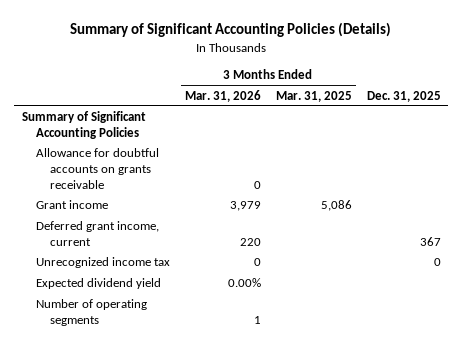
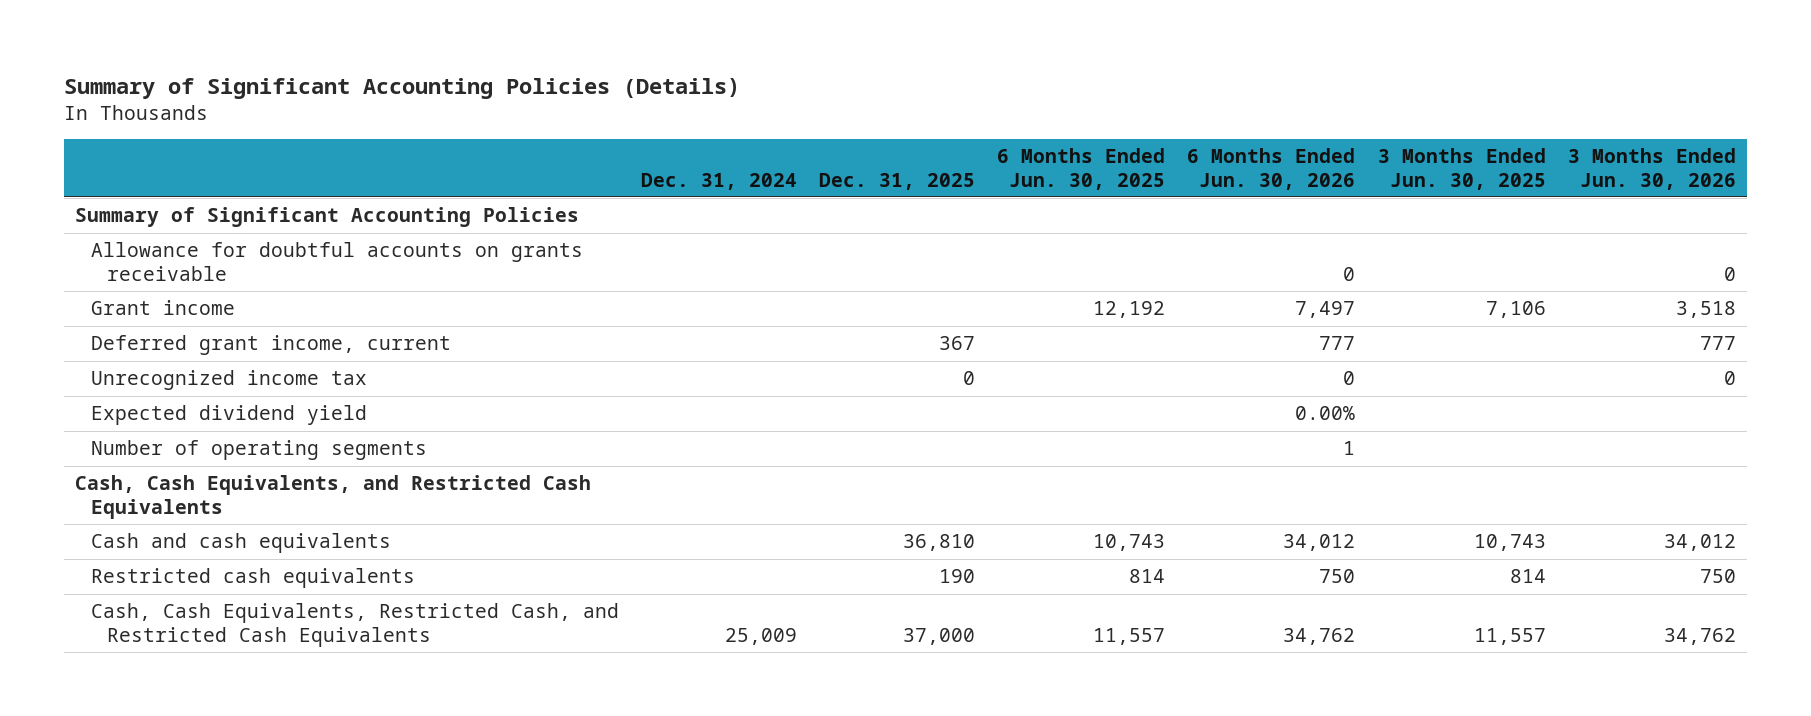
- | 3 Months Ended Mar. 31, 2026 | 3 Months Ended Mar. 31, 2025 | Dec. 31, 2025
+ | Dec. 31, 2024 | Dec. 31, 2025 | 6 Months Ended Jun. 30, 2025 | 6 Months Ended Jun. 30, 2026 | 3 Months Ended Jun. 30, 2025 | 3 Months Ended Jun. 30, 2026
+ Cash, Cash Equivalents, and Restricted Cash Equivalents
+ Cash and cash equivalents | | 36,810 | 10,743 | 34,012 | 10,743 | 34,012
+ Restricted cash equivalents | | 190 | 814 | 750 | 814 | 750
+ Cash, Cash Equivalents, Restricted Cash, and Restricted Cash Equivalents | 25,009 | 37,000 | 11,557 | 34,762 | 11,557 | 34,762

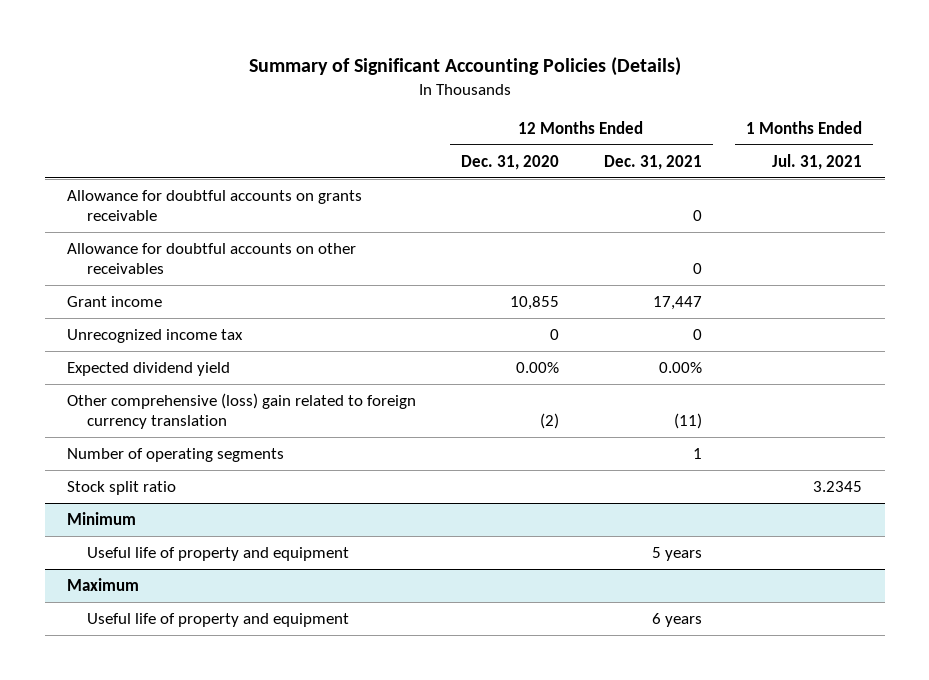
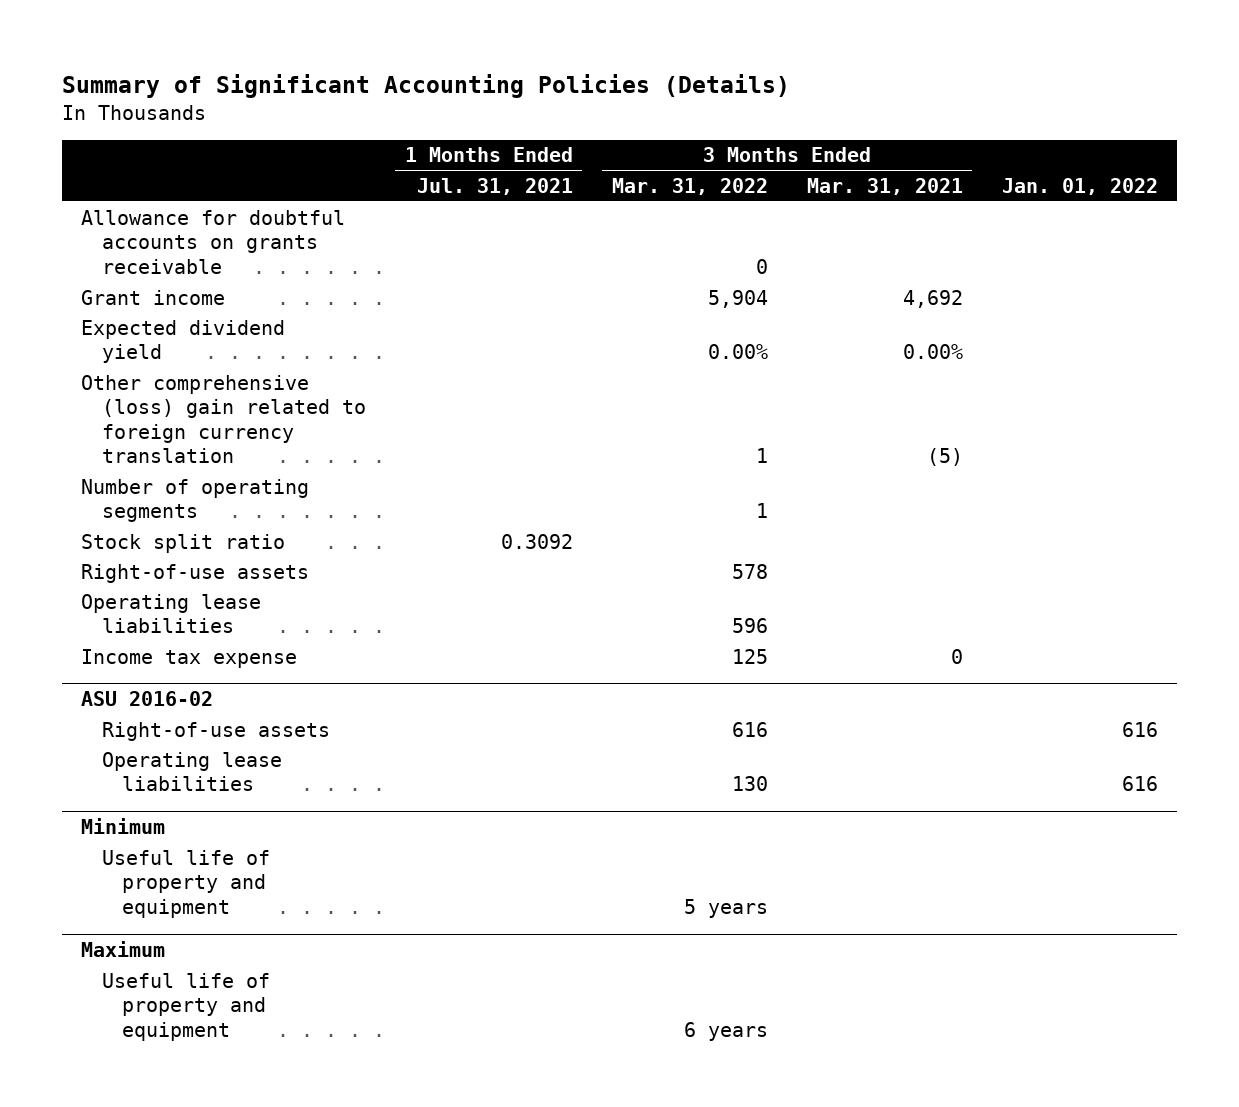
- | 12 Months Ended Dec. 31, 2020 | 12 Months Ended Dec. 31, 2021 | 1 Months Ended Jul. 31, 2021
+ | 1 Months Ended Jul. 31, 2021 | 3 Months Ended Mar. 31, 2022 | 3 Months Ended Mar. 31, 2021 | Jan. 01, 2022
- Allowance for doubtful accounts on other receivables | | 0 |
- Unrecognized income tax | 0 | 0 |
- Stock split ratio | | | 3.2345
+ Stock split ratio | 0.3092 | | |
+ Right-of-use assets | | 578 | |
+ Operating lease liabilities | | 596 | |
+ Income tax expense | | 125 | 0 |
+ ASU 2016-02
+ Right-of-use assets | | 616 | | 616
+ Operating lease liabilities | | 130 | | 616

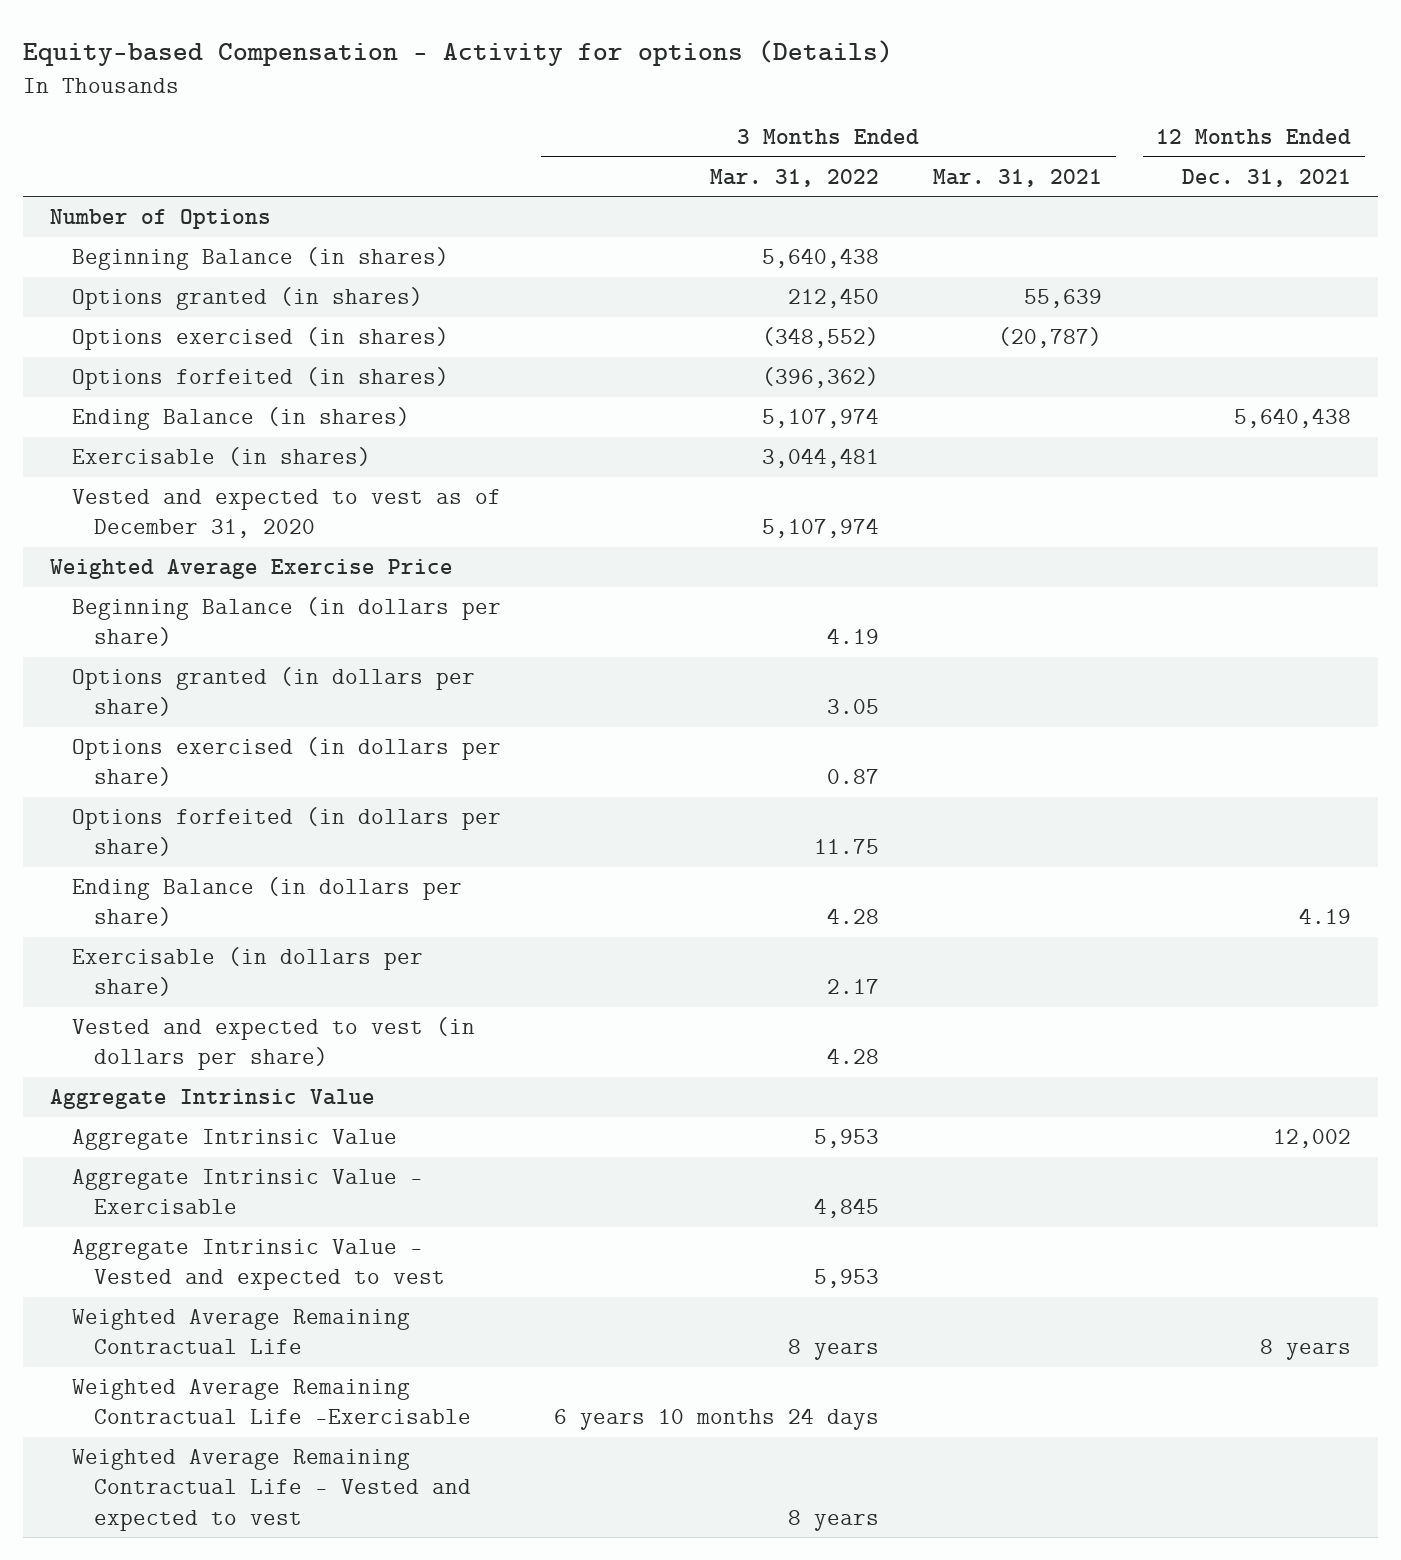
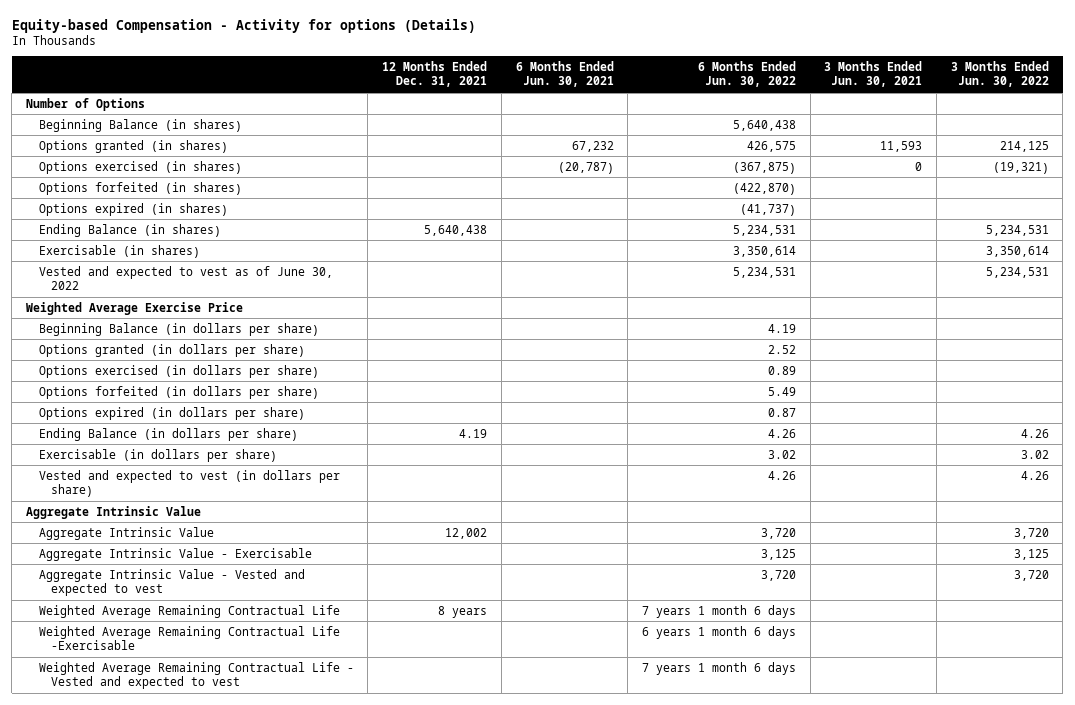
- | 3 Months Ended Mar. 31, 2022 | 3 Months Ended Mar. 31, 2021 | 12 Months Ended Dec. 31, 2021
+ | 12 Months Ended Dec. 31, 2021 | 6 Months Ended Jun. 30, 2021 | 6 Months Ended Jun. 30, 2022 | 3 Months Ended Jun. 30, 2021 | 3 Months Ended Jun. 30, 2022
+ Options expired (in shares) | | | (41,737) | |
- Vested and expected to vest as of December 31, 2020 | 5,107,974 | |
+ Vested and expected to vest as of June 30, 2022 | | | 5,234,531 | | 5,234,531
+ Options expired (in dollars per share) | | | 0.87 | |

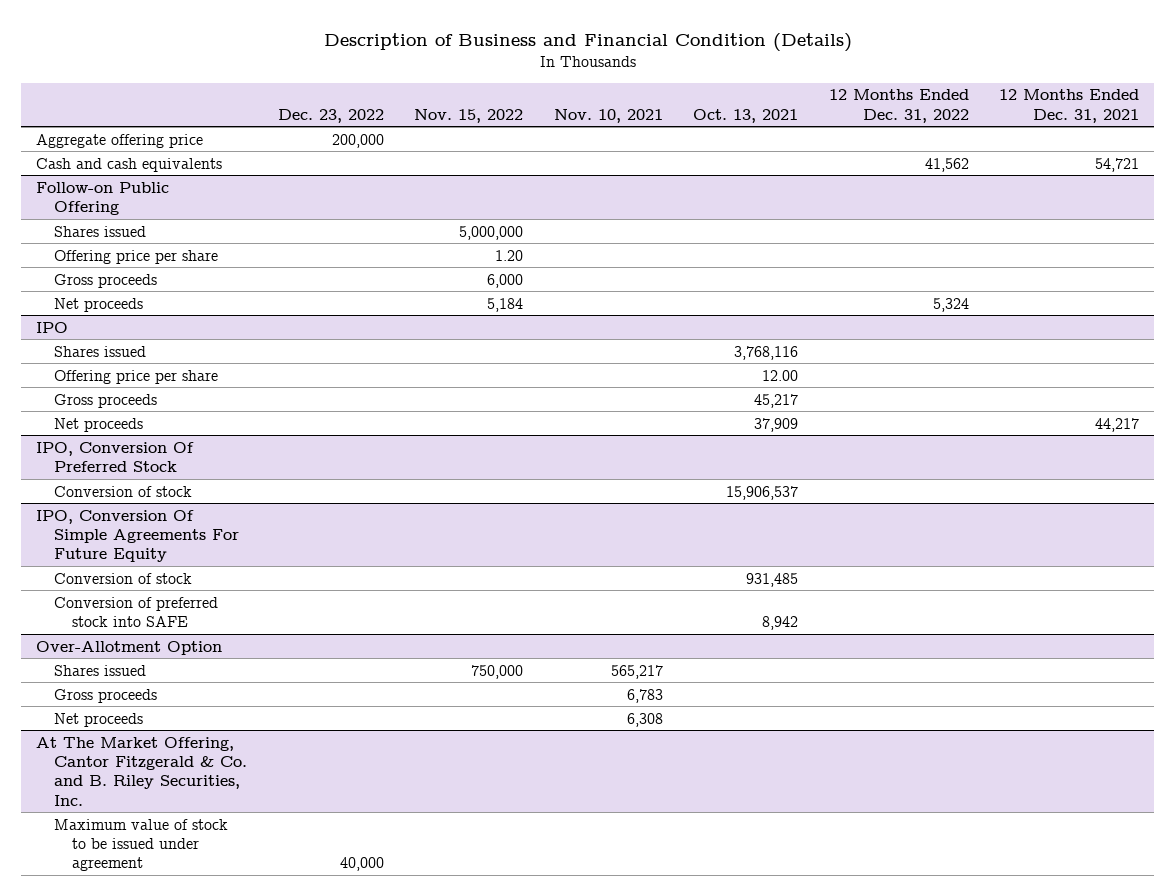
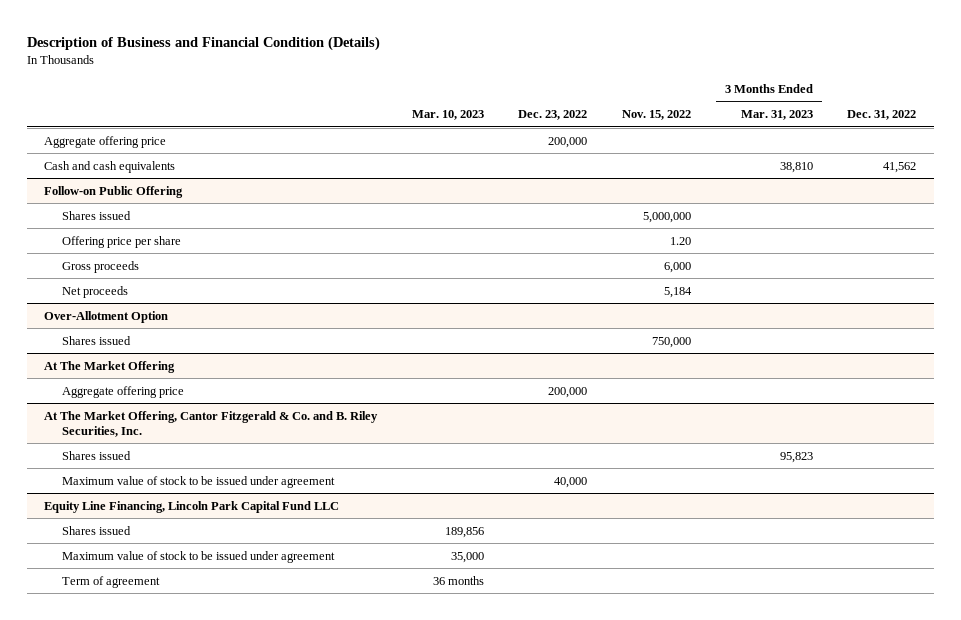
- | Dec. 23, 2022 | Nov. 15, 2022 | Nov. 10, 2021 | Oct. 13, 2021 | 12 Months Ended Dec. 31, 2022 | 12 Months Ended Dec. 31, 2021
+ | Mar. 10, 2023 | Dec. 23, 2022 | Nov. 15, 2022 | 3 Months Ended Mar. 31, 2023 | Dec. 31, 2022
- IPO
- Shares issued | | | | 3,768,116 | |
- Offering price per share | | | | 12.00 | |
- Gross proceeds | | | | 45,217 | |
- Net proceeds | | | | 37,909 | | 44,217
- IPO, Conversion Of Preferred Stock
- Conversion of stock | | | | 15,906,537 | |
- IPO, Conversion Of Simple Agreements For Future Equity
- Conversion of stock | | | | 931,485 | |
- Conversion of preferred stock into SAFE | | | | 8,942 | |
@ Over-Allotment Option
- Gross proceeds | | | 6,783 | | |
- Net proceeds | | | 6,308 | | |
+ At The Market Offering
+ Aggregate offering price | | 200,000 | | |
@ At The Market Offering, Cantor Fitzgerald & Co. and B. Riley Securities, Inc.
+ Shares issued | | | | 95,823 |
+ Equity Line Financing, Lincoln Park Capital Fund LLC
+ Shares issued | 189,856 | | | |
+ Maximum value of stock to be issued under agreement | 35,000 | | | |
+ Term of agreement | 36 months | | | |

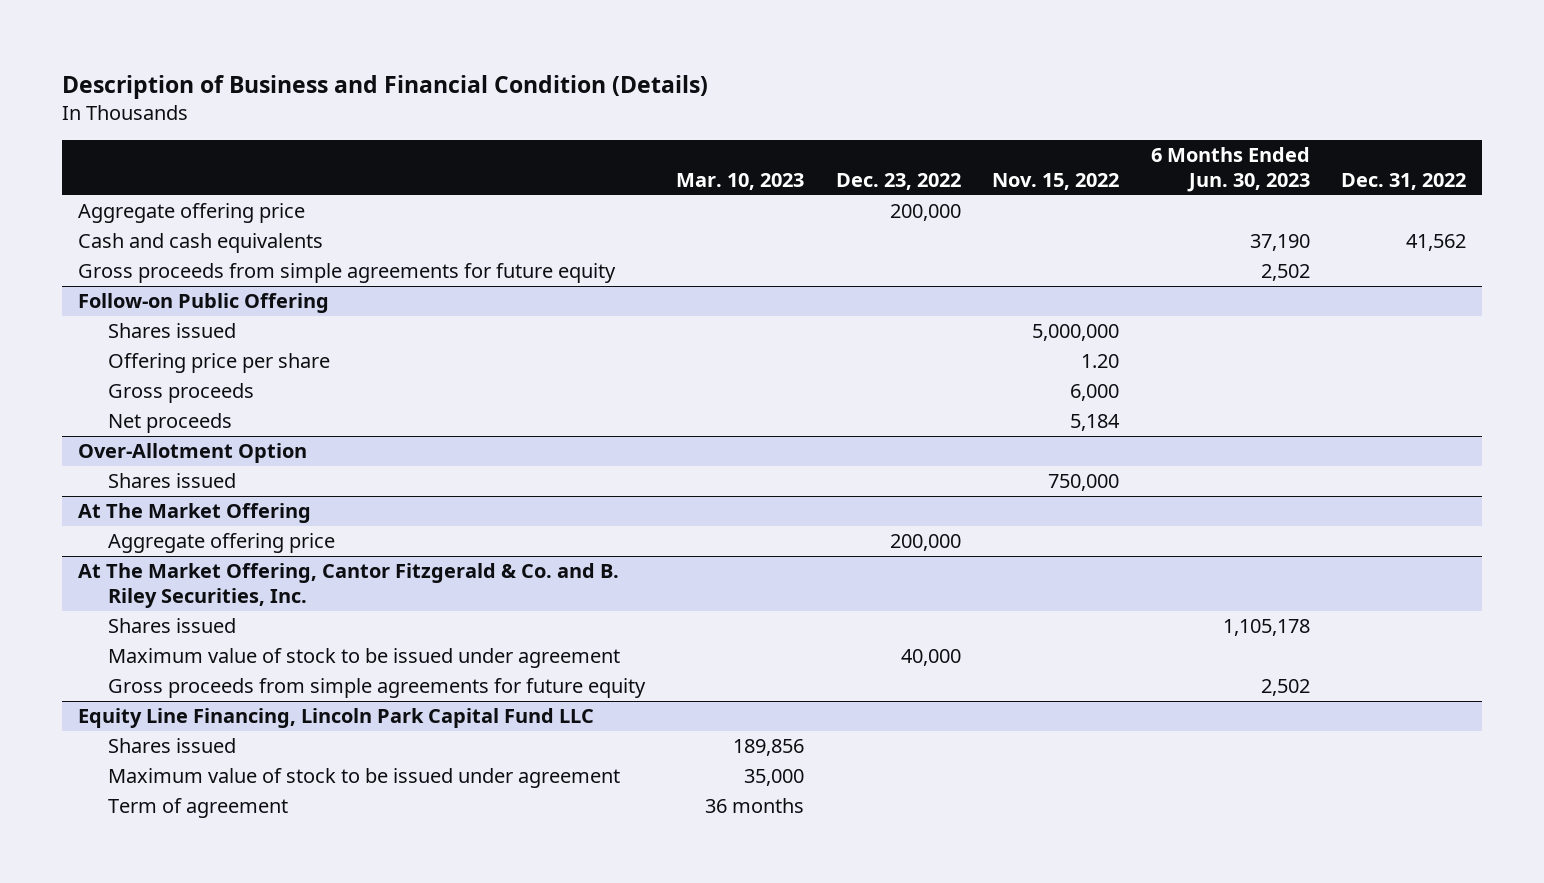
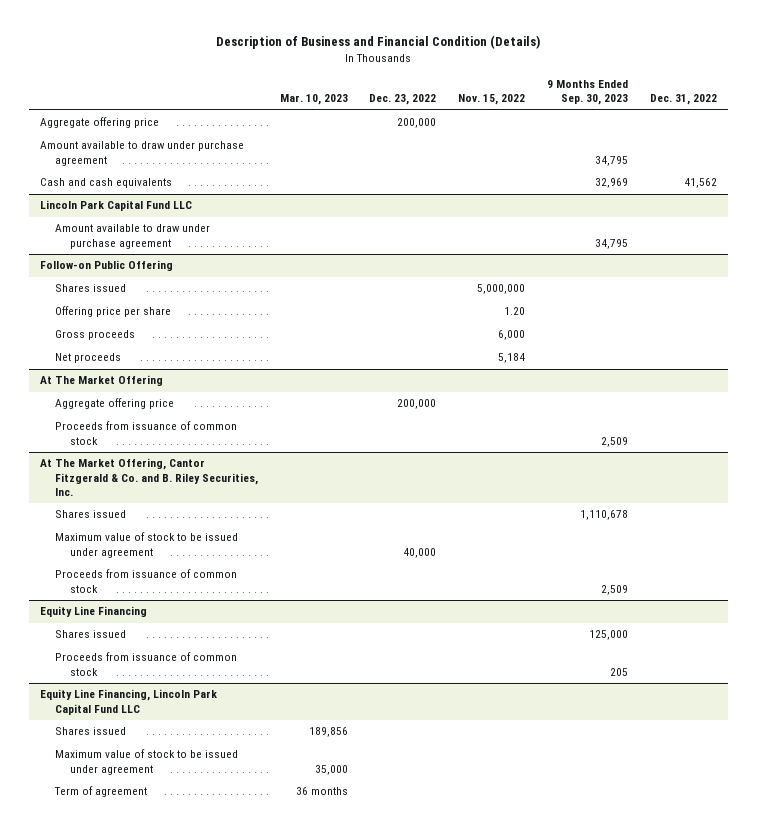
- | Mar. 10, 2023 | Dec. 23, 2022 | Nov. 15, 2022 | 6 Months Ended Jun. 30, 2023 | Dec. 31, 2022
+ | Mar. 10, 2023 | Dec. 23, 2022 | Nov. 15, 2022 | 9 Months Ended Sep. 30, 2023 | Dec. 31, 2022
+ Amount available to draw under purchase agreement | | | | 34,795 |
- Gross proceeds from simple agreements for future equity | | | | 2,502 |
+ Lincoln Park Capital Fund LLC
+ Amount available to draw under purchase agreement | | | | 34,795 |
- Over-Allotment Option
- Shares issued | | | 750,000 | |
@ At The Market Offering
+ Proceeds from issuance of common stock | | | | 2,509 |
@ At The Market Offering, Cantor Fitzgerald & Co. and B. Riley Securities, Inc.
- Gross proceeds from simple agreements for future equity | | | | 2,502 |
+ Proceeds from issuance of common stock | | | | 2,509 |
+ Equity Line Financing
+ Shares issued | | | | 125,000 |
+ Proceeds from issuance of common stock | | | | 205 |

